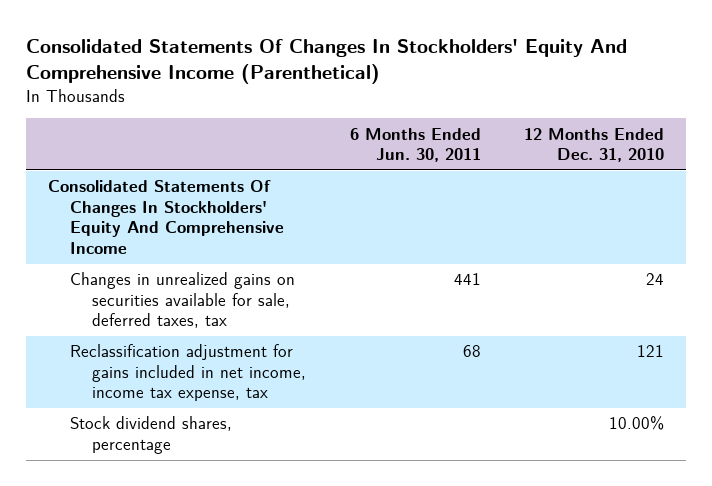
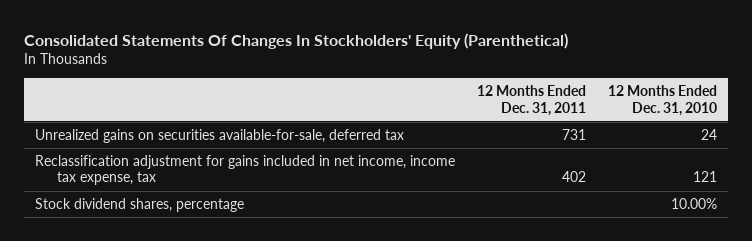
- Consolidated Statements Of Changes In Stockholders' Equity And Comprehensive Income (Parenthetical)
+ Consolidated Statements Of Changes In Stockholders' Equity (Parenthetical)
- | 6 Months Ended Jun. 30, 2011 | 12 Months Ended Dec. 31, 2010
+ | 12 Months Ended Dec. 31, 2011 | 12 Months Ended Dec. 31, 2010
- Consolidated Statements Of Changes In Stockholders' Equity And Comprehensive Income
- Changes in unrealized gains on securities available for sale, deferred taxes, tax | 441 | 24
+ Unrealized gains on securities available-for-sale, deferred tax | 731 | 24

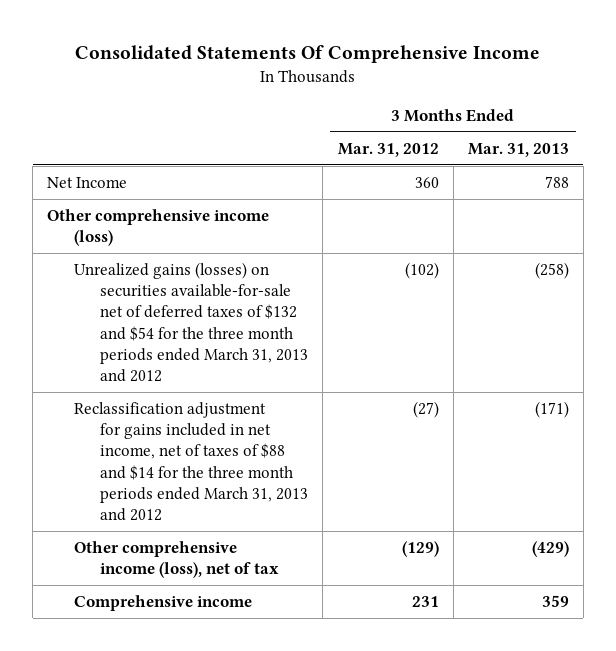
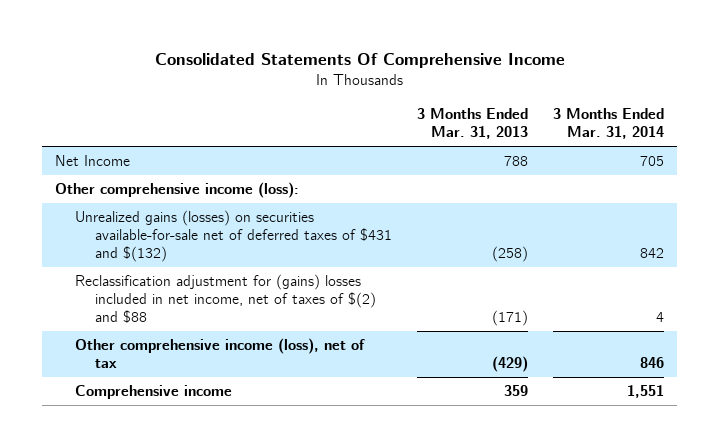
- | 3 Months Ended Mar. 31, 2012 | 3 Months Ended Mar. 31, 2013
+ | 3 Months Ended Mar. 31, 2013 | 3 Months Ended Mar. 31, 2014
- Other comprehensive income (loss)
- Unrealized gains (losses) on securities available-for-sale net of deferred taxes of $132 and $54 for the three month periods ended March 31, 2013 and 2012 | (102) | (258)
- Reclassification adjustment for gains included in net income, net of taxes of $88 and $14 for the three month periods ended March 31, 2013 and 2012 | (27) | (171)
+ Other comprehensive income (loss):
+ Unrealized gains (losses) on securities available-for-sale net of deferred taxes of $431 and $(132) | (258) | 842
+ Reclassification adjustment for (gains) losses included in net income, net of taxes of $(2) and $88 | (171) | 4

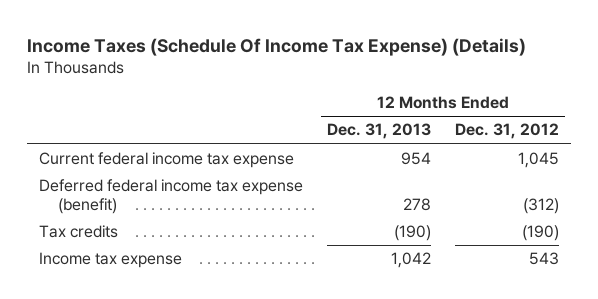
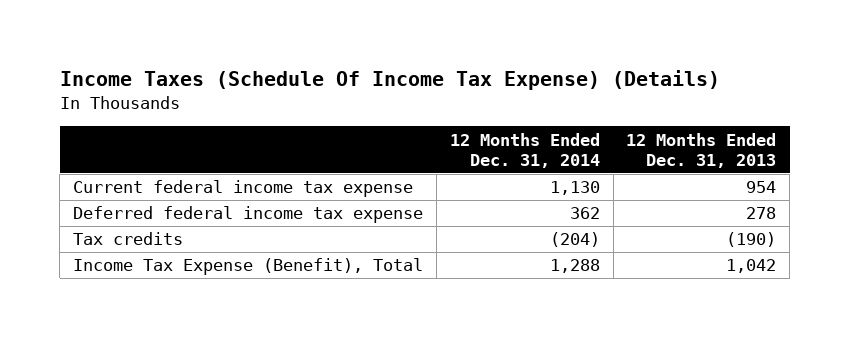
- | 12 Months Ended Dec. 31, 2013 | 12 Months Ended Dec. 31, 2012
+ | 12 Months Ended Dec. 31, 2014 | 12 Months Ended Dec. 31, 2013
- Deferred federal income tax expense (benefit) | 278 | (312)
+ Deferred federal income tax expense | 362 | 278
- Income tax expense | 1,042 | 543
+ Income Tax Expense (Benefit), Total | 1,288 | 1,042

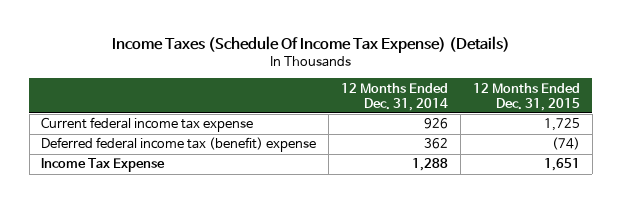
- | 12 Months Ended Dec. 31, 2014 | 12 Months Ended Dec. 31, 2013
+ | 12 Months Ended Dec. 31, 2014 | 12 Months Ended Dec. 31, 2015
- Current federal income tax expense | 1,130 | 954
- Deferred federal income tax expense | 362 | 278
- Tax credits | (204) | (190)
- Income Tax Expense (Benefit), Total | 1,288 | 1,042
+ Current federal income tax expense | 926 | 1,725
+ Deferred federal income tax (benefit) expense | 362 | (74)
+ Income Tax Expense | 1,288 | 1,651

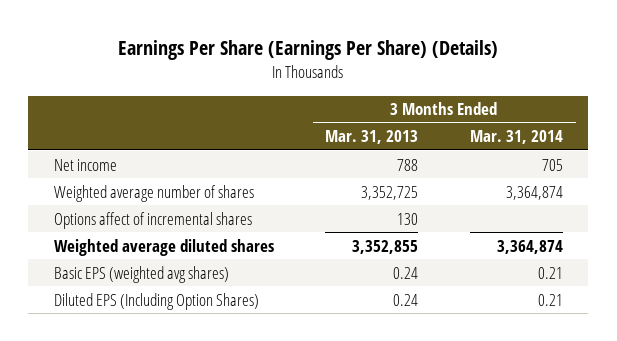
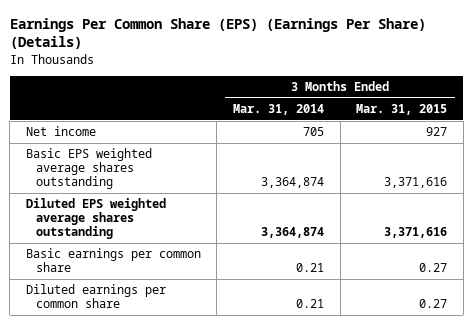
- Earnings Per Share (Earnings Per Share) (Details)
+ Earnings Per Common Share (EPS) (Earnings Per Share) (Details)
- | 3 Months Ended Mar. 31, 2013 | 3 Months Ended Mar. 31, 2014
+ | 3 Months Ended Mar. 31, 2014 | 3 Months Ended Mar. 31, 2015
- Weighted average number of shares | 3,352,725 | 3,364,874
- Options affect of incremental shares | 130 |
- Weighted average diluted shares | 3,352,855 | 3,364,874
- Basic EPS (weighted avg shares) | 0.24 | 0.21
- Diluted EPS (Including Option Shares) | 0.24 | 0.21
+ Basic EPS weighted average shares outstanding | 3,364,874 | 3,371,616
+ Diluted EPS weighted average shares outstanding | 3,364,874 | 3,371,616
+ Basic earnings per common share | 0.21 | 0.27
+ Diluted earnings per common share | 0.21 | 0.27

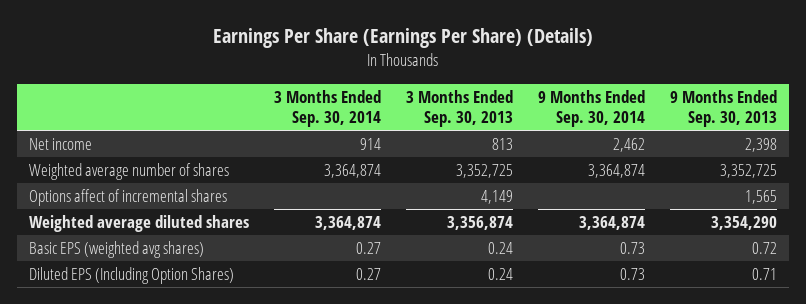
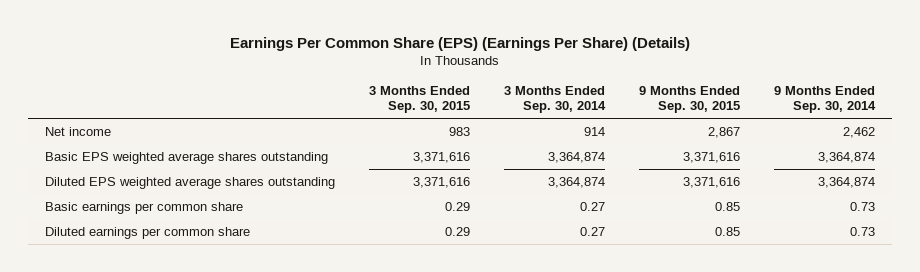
- Earnings Per Share (Earnings Per Share) (Details)
+ Earnings Per Common Share (EPS) (Earnings Per Share) (Details)
- | 3 Months Ended Sep. 30, 2014 | 3 Months Ended Sep. 30, 2013 | 9 Months Ended Sep. 30, 2014 | 9 Months Ended Sep. 30, 2013
+ | 3 Months Ended Sep. 30, 2015 | 3 Months Ended Sep. 30, 2014 | 9 Months Ended Sep. 30, 2015 | 9 Months Ended Sep. 30, 2014
- Weighted average number of shares | 3,364,874 | 3,352,725 | 3,364,874 | 3,352,725
- Options affect of incremental shares | | 4,149 | | 1,565
- Weighted average diluted shares | 3,364,874 | 3,356,874 | 3,364,874 | 3,354,290
- Basic EPS (weighted avg shares) | 0.27 | 0.24 | 0.73 | 0.72
- Diluted EPS (Including Option Shares) | 0.27 | 0.24 | 0.73 | 0.71
+ Basic EPS weighted average shares outstanding | 3,371,616 | 3,364,874 | 3,371,616 | 3,364,874
+ Diluted EPS weighted average shares outstanding | 3,371,616 | 3,364,874 | 3,371,616 | 3,364,874
+ Basic earnings per common share | 0.29 | 0.27 | 0.85 | 0.73
+ Diluted earnings per common share | 0.29 | 0.27 | 0.85 | 0.73

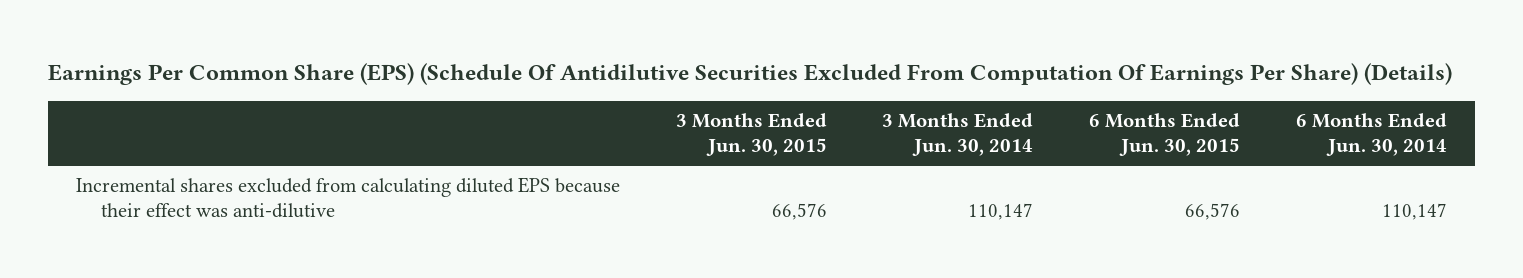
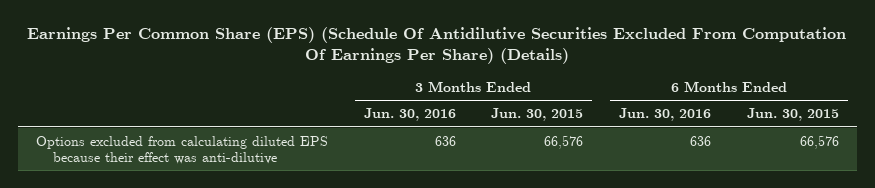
- | 3 Months Ended Jun. 30, 2015 | 3 Months Ended Jun. 30, 2014 | 6 Months Ended Jun. 30, 2015 | 6 Months Ended Jun. 30, 2014
+ | 3 Months Ended Jun. 30, 2016 | 3 Months Ended Jun. 30, 2015 | 6 Months Ended Jun. 30, 2016 | 6 Months Ended Jun. 30, 2015
- Incremental shares excluded from calculating diluted EPS because their effect was anti-dilutive | 66,576 | 110,147 | 66,576 | 110,147
+ Options excluded from calculating diluted EPS because their effect was anti-dilutive | 636 | 66,576 | 636 | 66,576

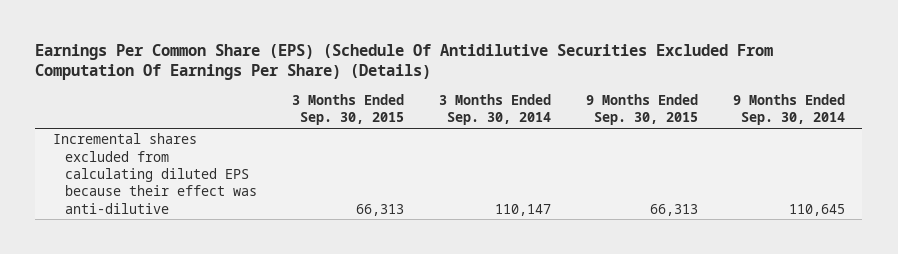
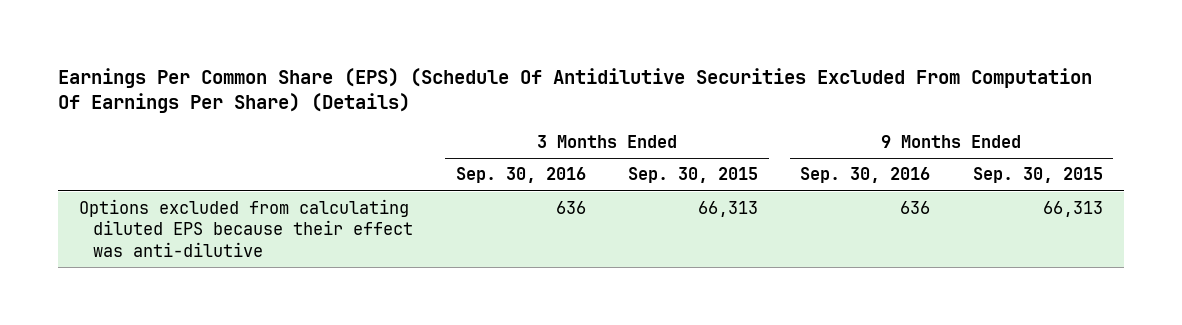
- | 3 Months Ended Sep. 30, 2015 | 3 Months Ended Sep. 30, 2014 | 9 Months Ended Sep. 30, 2015 | 9 Months Ended Sep. 30, 2014
+ | 3 Months Ended Sep. 30, 2016 | 3 Months Ended Sep. 30, 2015 | 9 Months Ended Sep. 30, 2016 | 9 Months Ended Sep. 30, 2015
- Incremental shares excluded from calculating diluted EPS because their effect was anti-dilutive | 66,313 | 110,147 | 66,313 | 110,645
+ Options excluded from calculating diluted EPS because their effect was anti-dilutive | 636 | 66,313 | 636 | 66,313

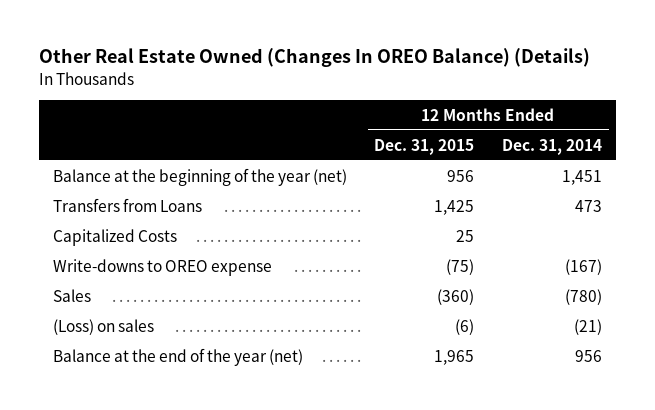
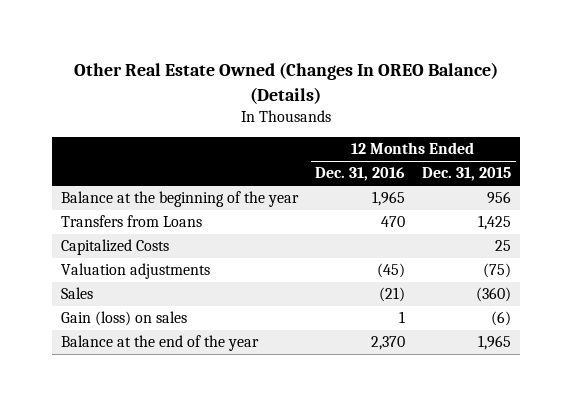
- | 12 Months Ended Dec. 31, 2015 | 12 Months Ended Dec. 31, 2014
+ | 12 Months Ended Dec. 31, 2016 | 12 Months Ended Dec. 31, 2015
- Balance at the beginning of the year (net) | 956 | 1,451
+ Balance at the beginning of the year | 1,965 | 956
- Write-downs to OREO expense | (75) | (167)
+ Valuation adjustments | (45) | (75)
- (Loss) on sales | (6) | (21)
- Balance at the end of the year (net) | 1,965 | 956
+ Gain (loss) on sales | 1 | (6)
+ Balance at the end of the year | 2,370 | 1,965

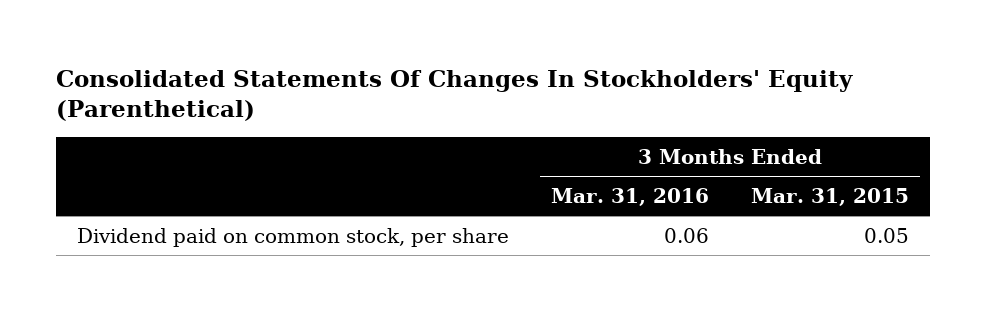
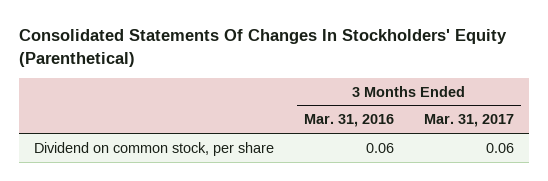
- | 3 Months Ended Mar. 31, 2016 | 3 Months Ended Mar. 31, 2015
+ | 3 Months Ended Mar. 31, 2016 | 3 Months Ended Mar. 31, 2017
- Dividend paid on common stock, per share | 0.06 | 0.05
+ Dividend on common stock, per share | 0.06 | 0.06

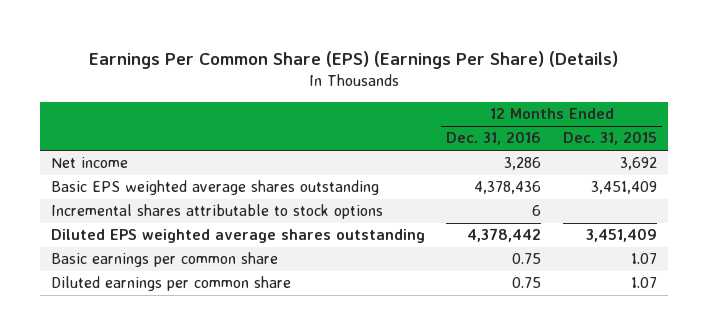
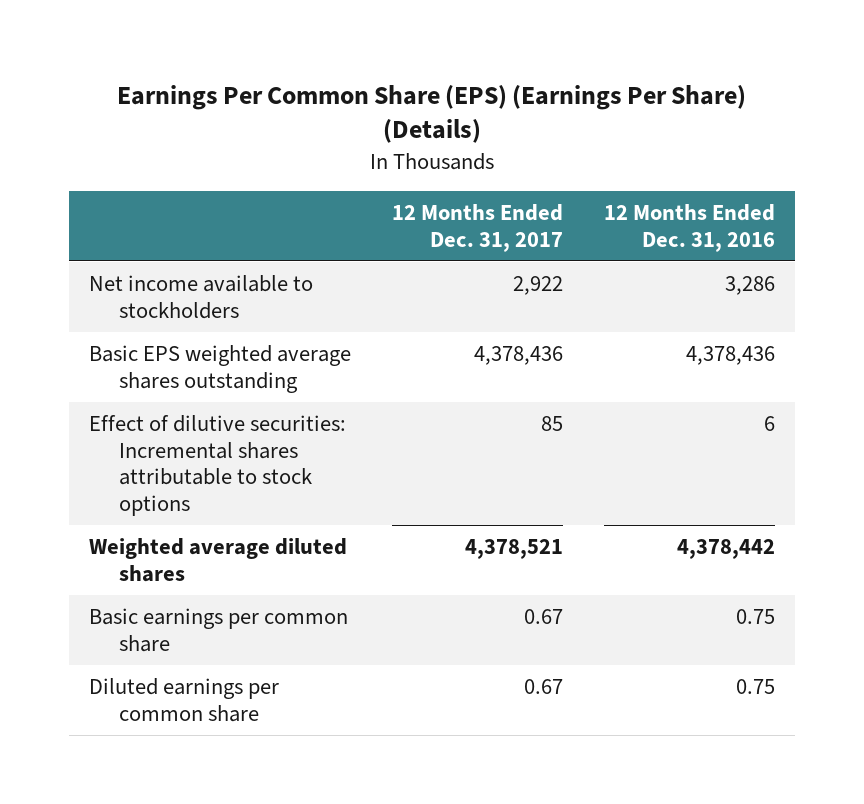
- | 12 Months Ended Dec. 31, 2016 | 12 Months Ended Dec. 31, 2015
+ | 12 Months Ended Dec. 31, 2017 | 12 Months Ended Dec. 31, 2016
- Net income | 3,286 | 3,692
+ Net income available to stockholders | 2,922 | 3,286
- Incremental shares attributable to stock options | 6 |
- Diluted EPS weighted average shares outstanding | 4,378,442 | 3,451,409
+ Effect of dilutive securities: Incremental shares attributable to stock options | 85 | 6
+ Weighted average diluted shares | 4,378,521 | 4,378,442

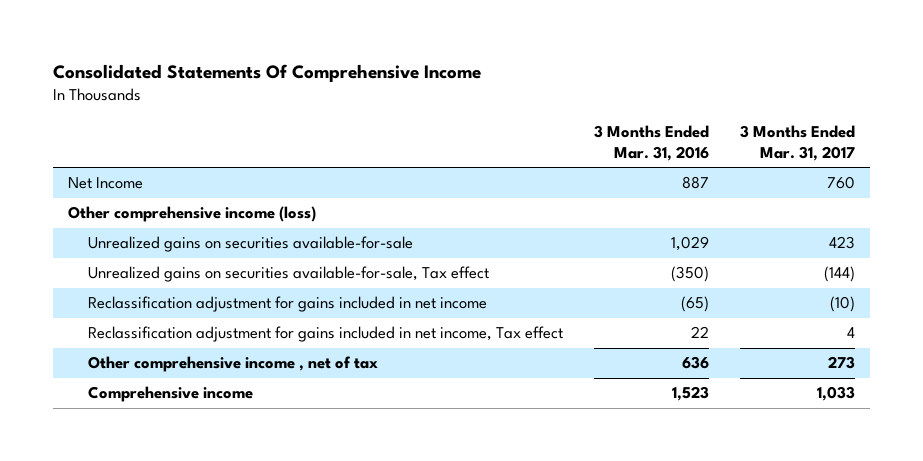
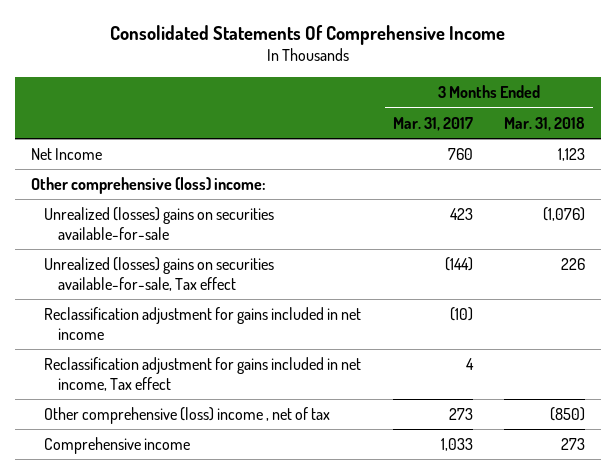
- | 3 Months Ended Mar. 31, 2016 | 3 Months Ended Mar. 31, 2017
+ | 3 Months Ended Mar. 31, 2017 | 3 Months Ended Mar. 31, 2018
- Other comprehensive income (loss)
- Unrealized gains on securities available-for-sale | 1,029 | 423
- Unrealized gains on securities available-for-sale, Tax effect | (350) | (144)
+ Other comprehensive (loss) income:
+ Unrealized (losses) gains on securities available-for-sale | 423 | (1,076)
+ Unrealized (losses) gains on securities available-for-sale, Tax effect | (144) | 226
- Other comprehensive income , net of tax | 636 | 273
+ Other comprehensive (loss) income , net of tax | 273 | (850)

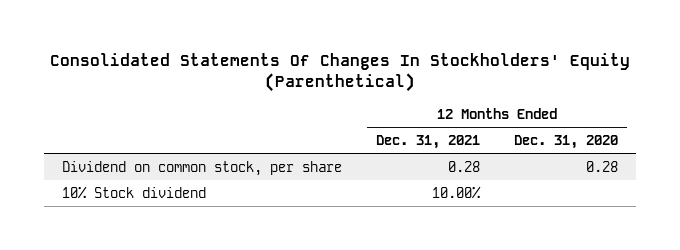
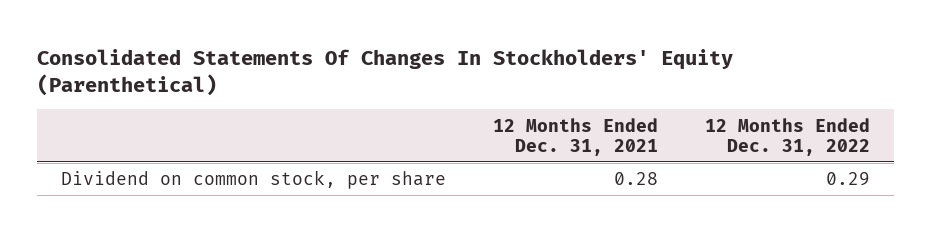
- | 12 Months Ended Dec. 31, 2021 | 12 Months Ended Dec. 31, 2020
+ | 12 Months Ended Dec. 31, 2021 | 12 Months Ended Dec. 31, 2022
- 10% Stock dividend | 10.00% |

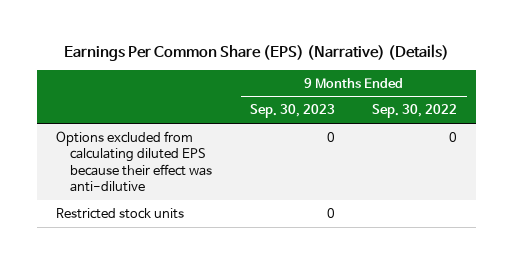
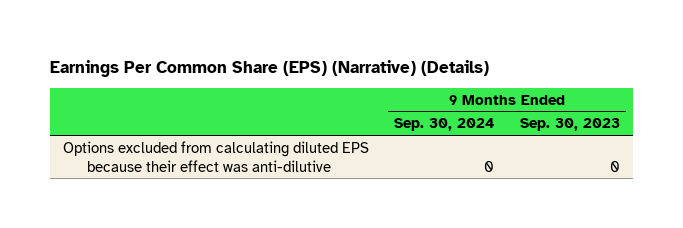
- | 9 Months Ended Sep. 30, 2023 | 9 Months Ended Sep. 30, 2022
+ | 9 Months Ended Sep. 30, 2024 | 9 Months Ended Sep. 30, 2023
- Restricted stock units | 0 |

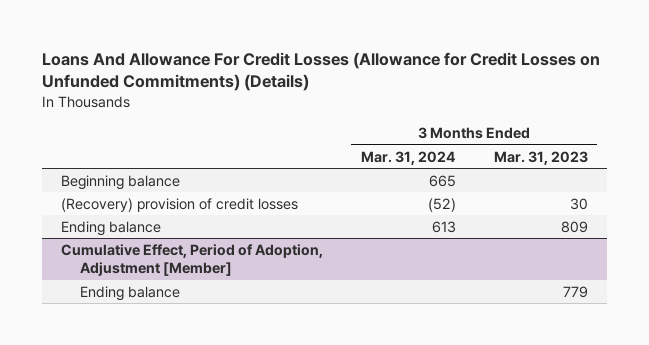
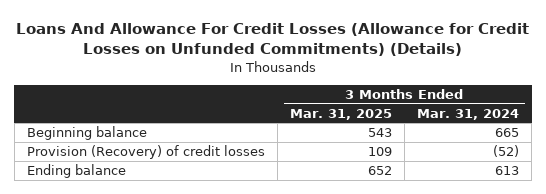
- | 3 Months Ended Mar. 31, 2024 | 3 Months Ended Mar. 31, 2023
+ | 3 Months Ended Mar. 31, 2025 | 3 Months Ended Mar. 31, 2024
- (Recovery) provision of credit losses | (52) | 30
+ Provision (Recovery) of credit losses | 109 | (52)
- Cumulative Effect, Period of Adoption, Adjustment [Member]
- Ending balance | | 779

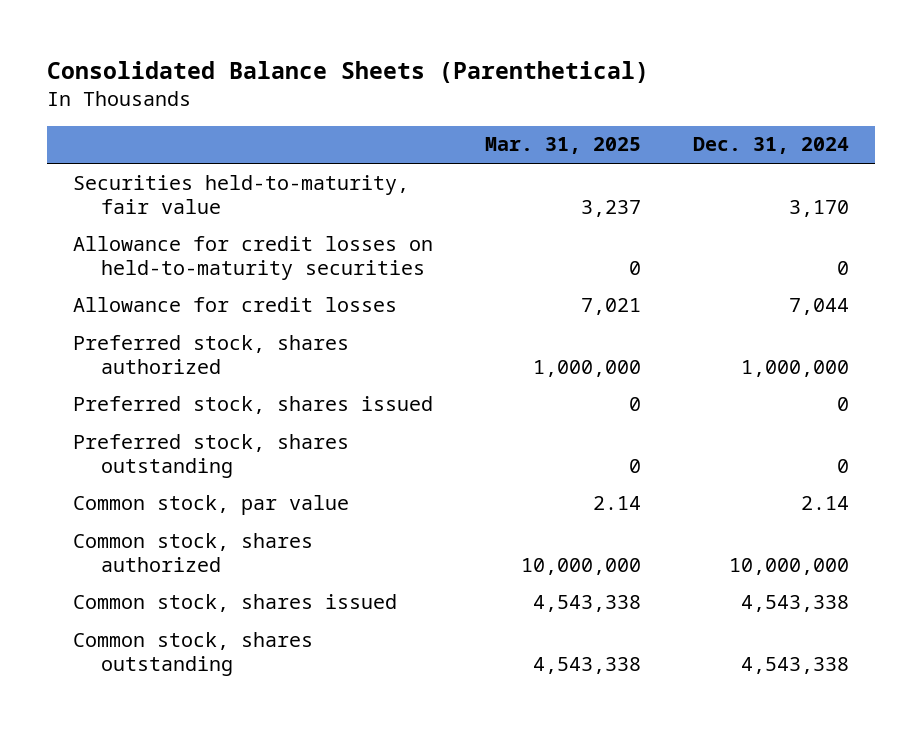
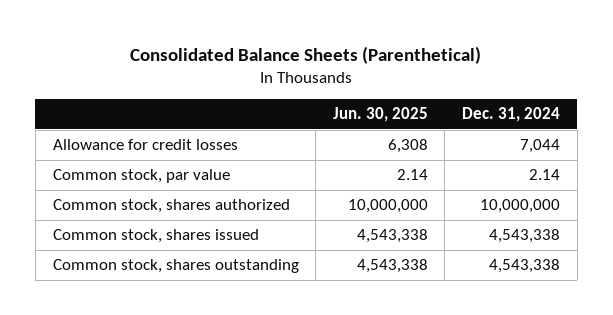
- | Mar. 31, 2025 | Dec. 31, 2024
+ | Jun. 30, 2025 | Dec. 31, 2024
- Securities held-to-maturity, fair value | 3,237 | 3,170
- Allowance for credit losses on held-to-maturity securities | 0 | 0
- Preferred stock, shares authorized | 1,000,000 | 1,000,000
- Preferred stock, shares issued | 0 | 0
- Preferred stock, shares outstanding | 0 | 0

